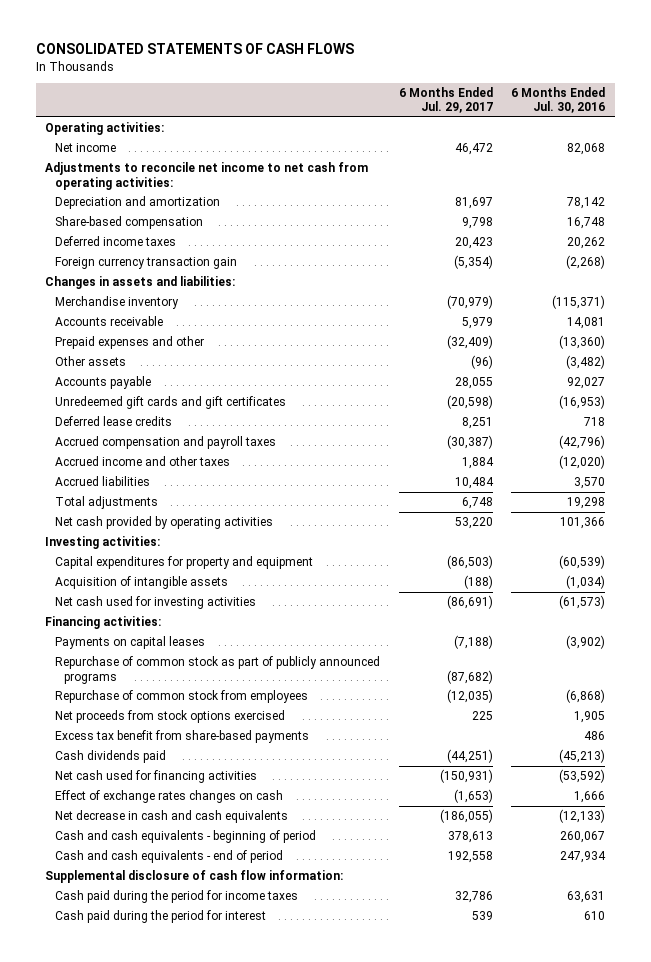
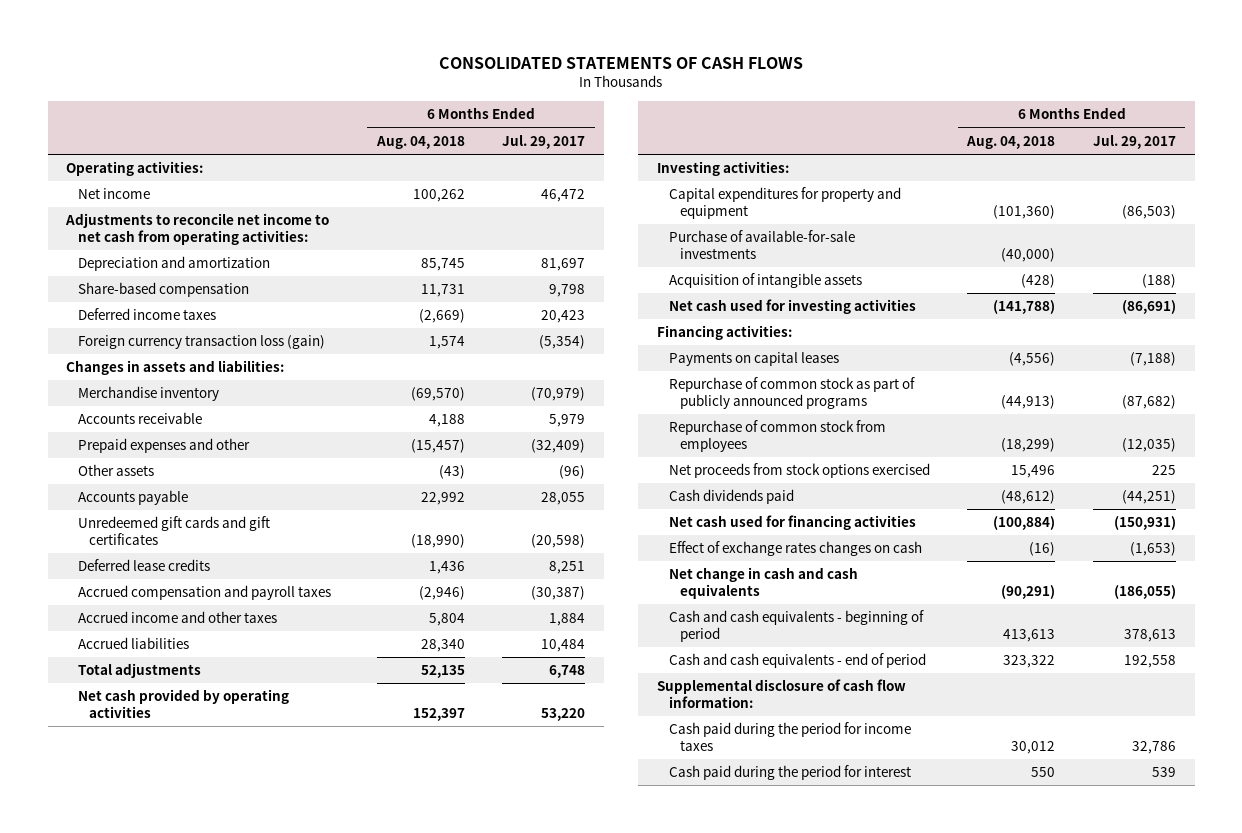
- | 6 Months Ended Jul. 29, 2017 | 6 Months Ended Jul. 30, 2016
+ | 6 Months Ended Aug. 04, 2018 | 6 Months Ended Jul. 29, 2017
- Foreign currency transaction gain | (5,354) | (2,268)
+ Foreign currency transaction loss (gain) | 1,574 | (5,354)
+ Purchase of available-for-sale investments | (40,000) |
- Excess tax benefit from share-based payments | | 486
- Net decrease in cash and cash equivalents | (186,055) | (12,133)
+ Net change in cash and cash equivalents | (90,291) | (186,055)

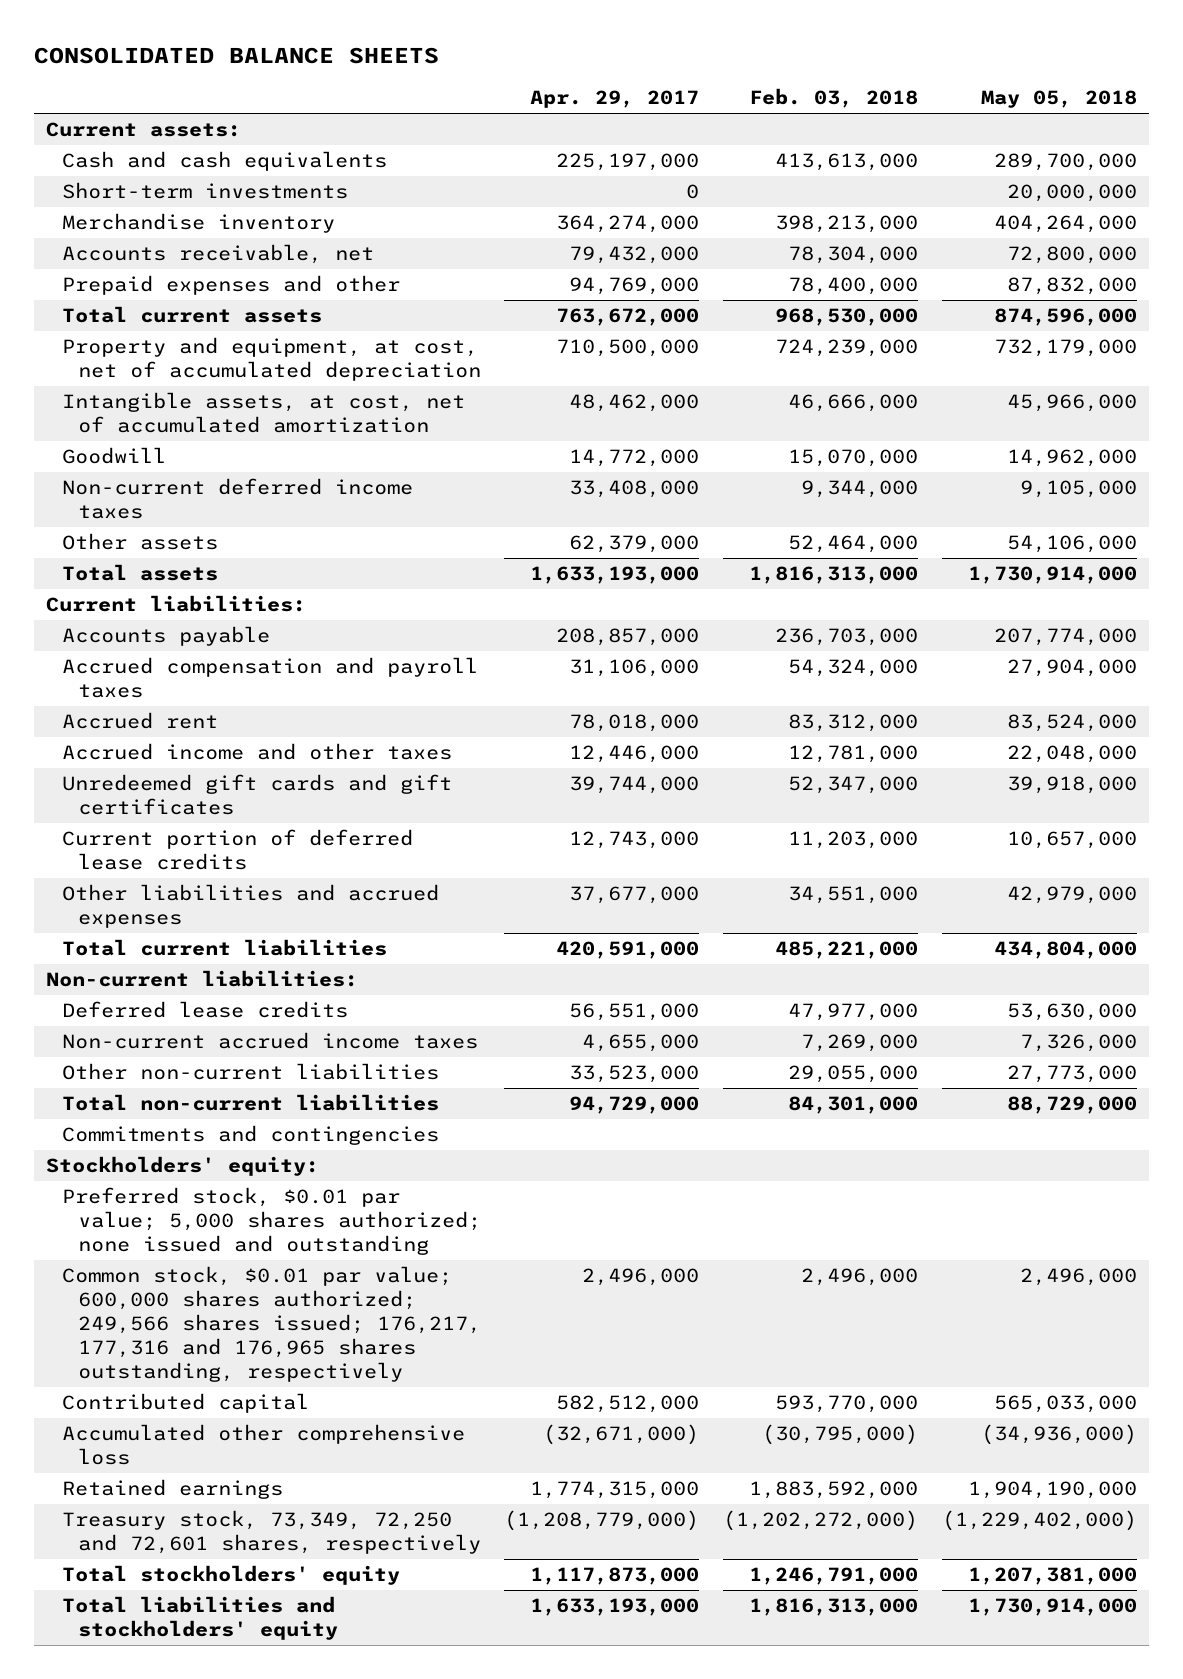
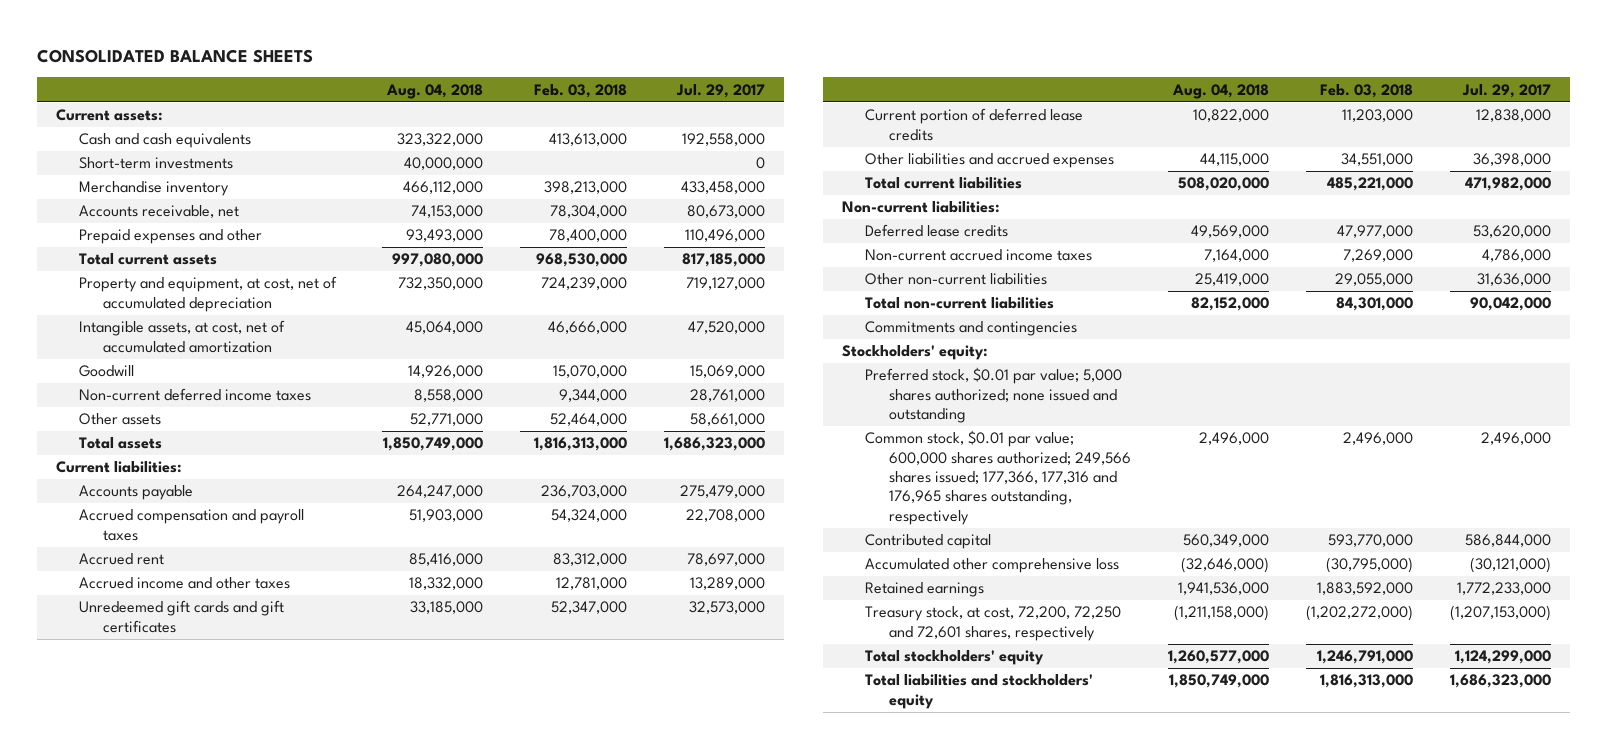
- | Apr. 29, 2017 | Feb. 03, 2018 | May 05, 2018
+ | Aug. 04, 2018 | Feb. 03, 2018 | Jul. 29, 2017
- Common stock, $0.01 par value; 600,000 shares authorized; 249,566 shares issued; 176,217, 177,316 and 176,965 shares outstanding, respectively | 2,496,000 | 2,496,000 | 2,496,000
+ Common stock, $0.01 par value; 600,000 shares authorized; 249,566 shares issued; 177,366, 177,316 and 176,965 shares outstanding, respectively | 2,496,000 | 2,496,000 | 2,496,000
- Treasury stock, 73,349, 72,250 and 72,601 shares, respectively | (1,208,779,000) | (1,202,272,000) | (1,229,402,000)
+ Treasury stock, at cost, 72,200, 72,250 and 72,601 shares, respectively | (1,211,158,000) | (1,202,272,000) | (1,207,153,000)

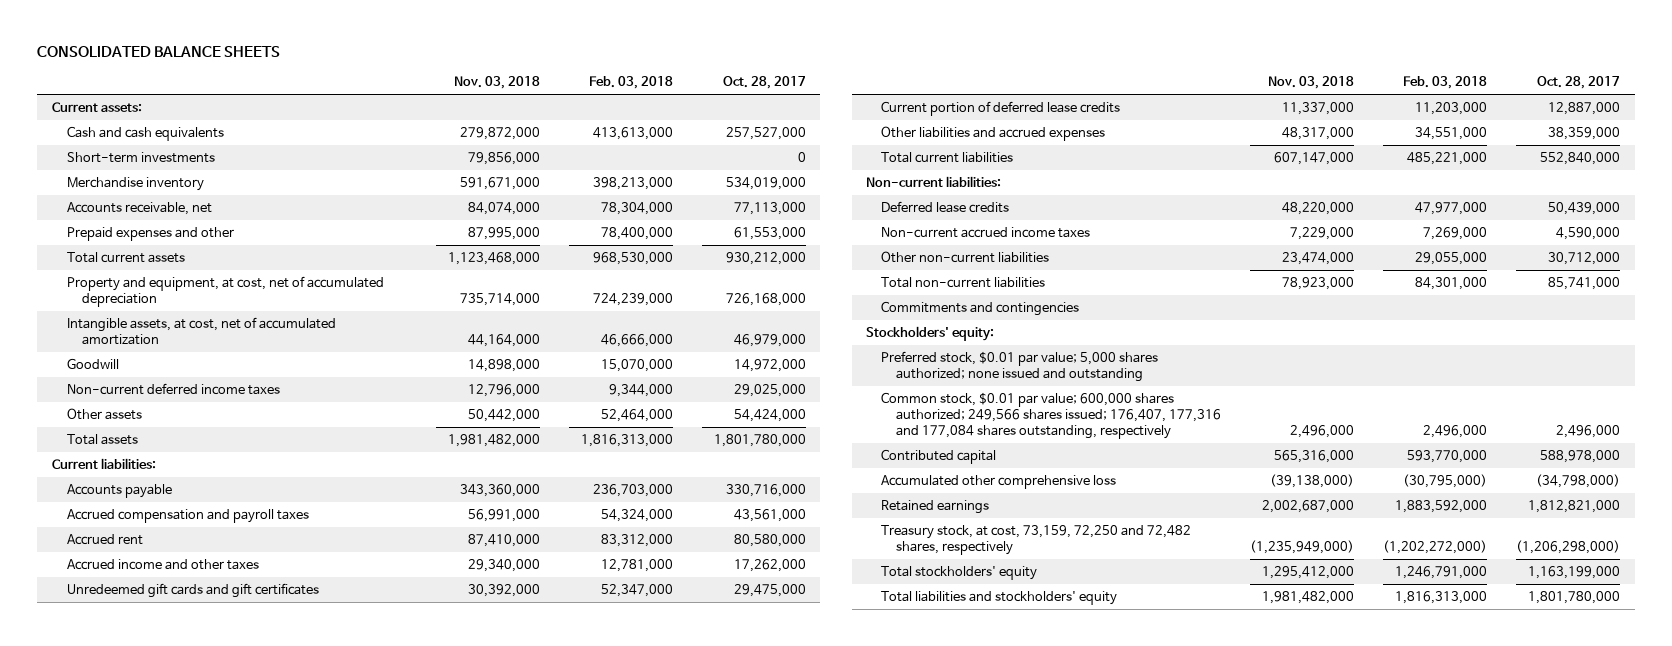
- | Aug. 04, 2018 | Feb. 03, 2018 | Jul. 29, 2017
+ | Nov. 03, 2018 | Feb. 03, 2018 | Oct. 28, 2017
- Common stock, $0.01 par value; 600,000 shares authorized; 249,566 shares issued; 177,366, 177,316 and 176,965 shares outstanding, respectively | 2,496,000 | 2,496,000 | 2,496,000
+ Common stock, $0.01 par value; 600,000 shares authorized; 249,566 shares issued; 176,407, 177,316 and 177,084 shares outstanding, respectively | 2,496,000 | 2,496,000 | 2,496,000
- Treasury stock, at cost, 72,200, 72,250 and 72,601 shares, respectively | (1,211,158,000) | (1,202,272,000) | (1,207,153,000)
+ Treasury stock, at cost, 73,159, 72,250 and 72,482 shares, respectively | (1,235,949,000) | (1,202,272,000) | (1,206,298,000)

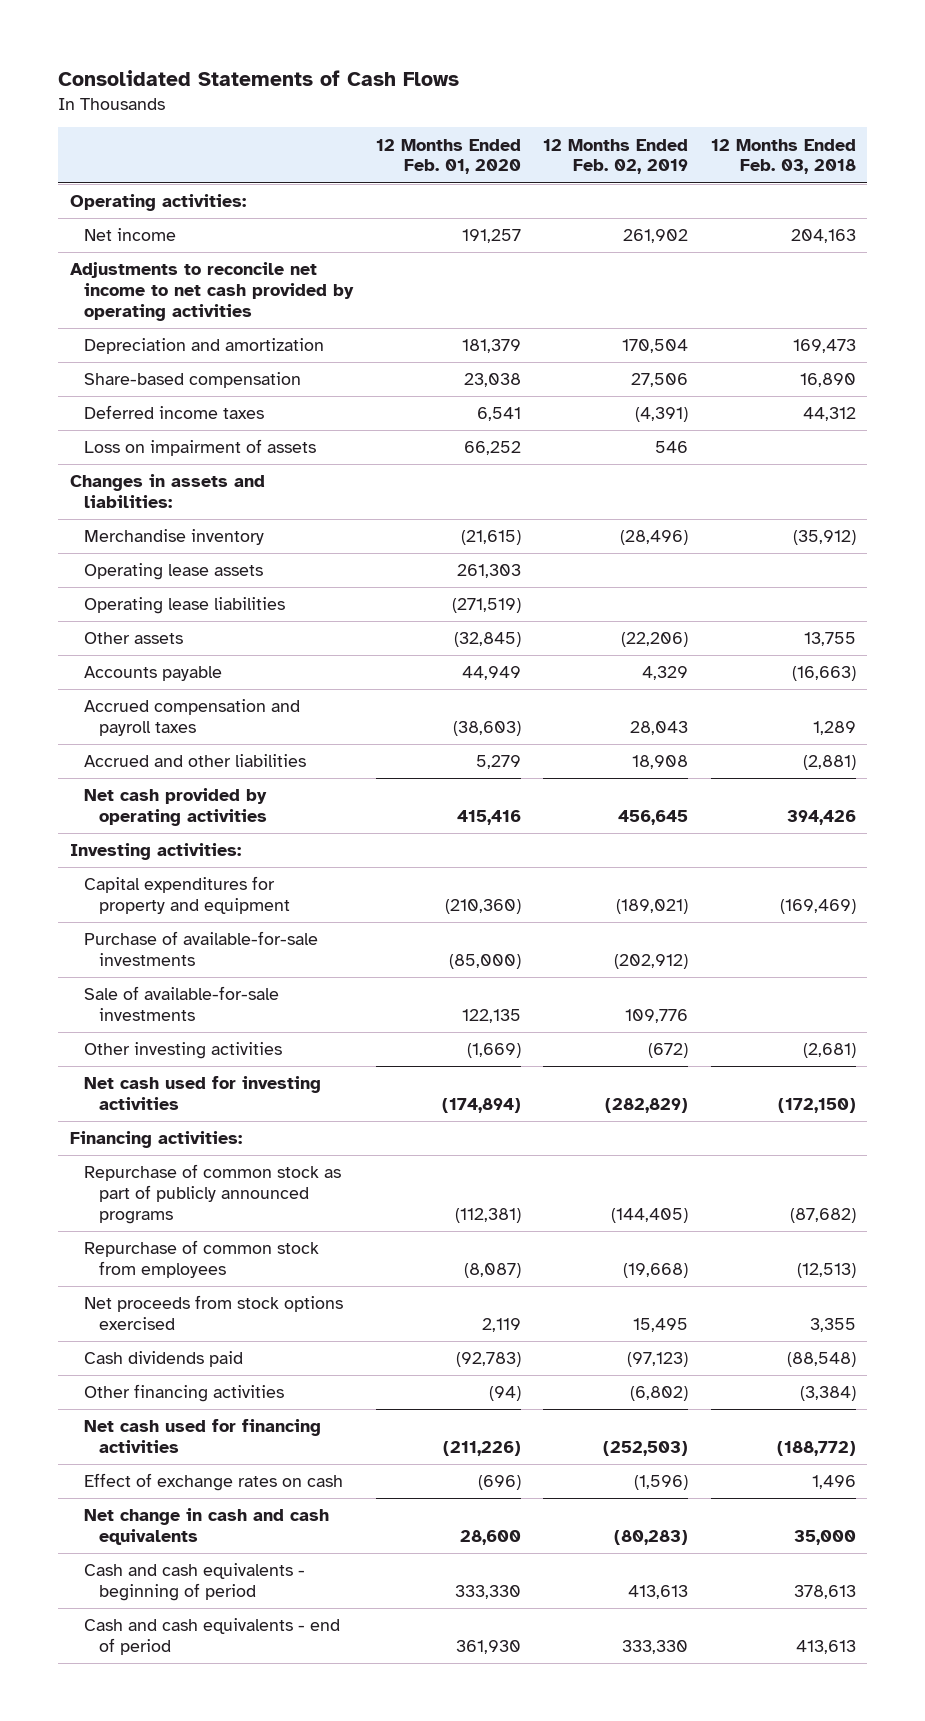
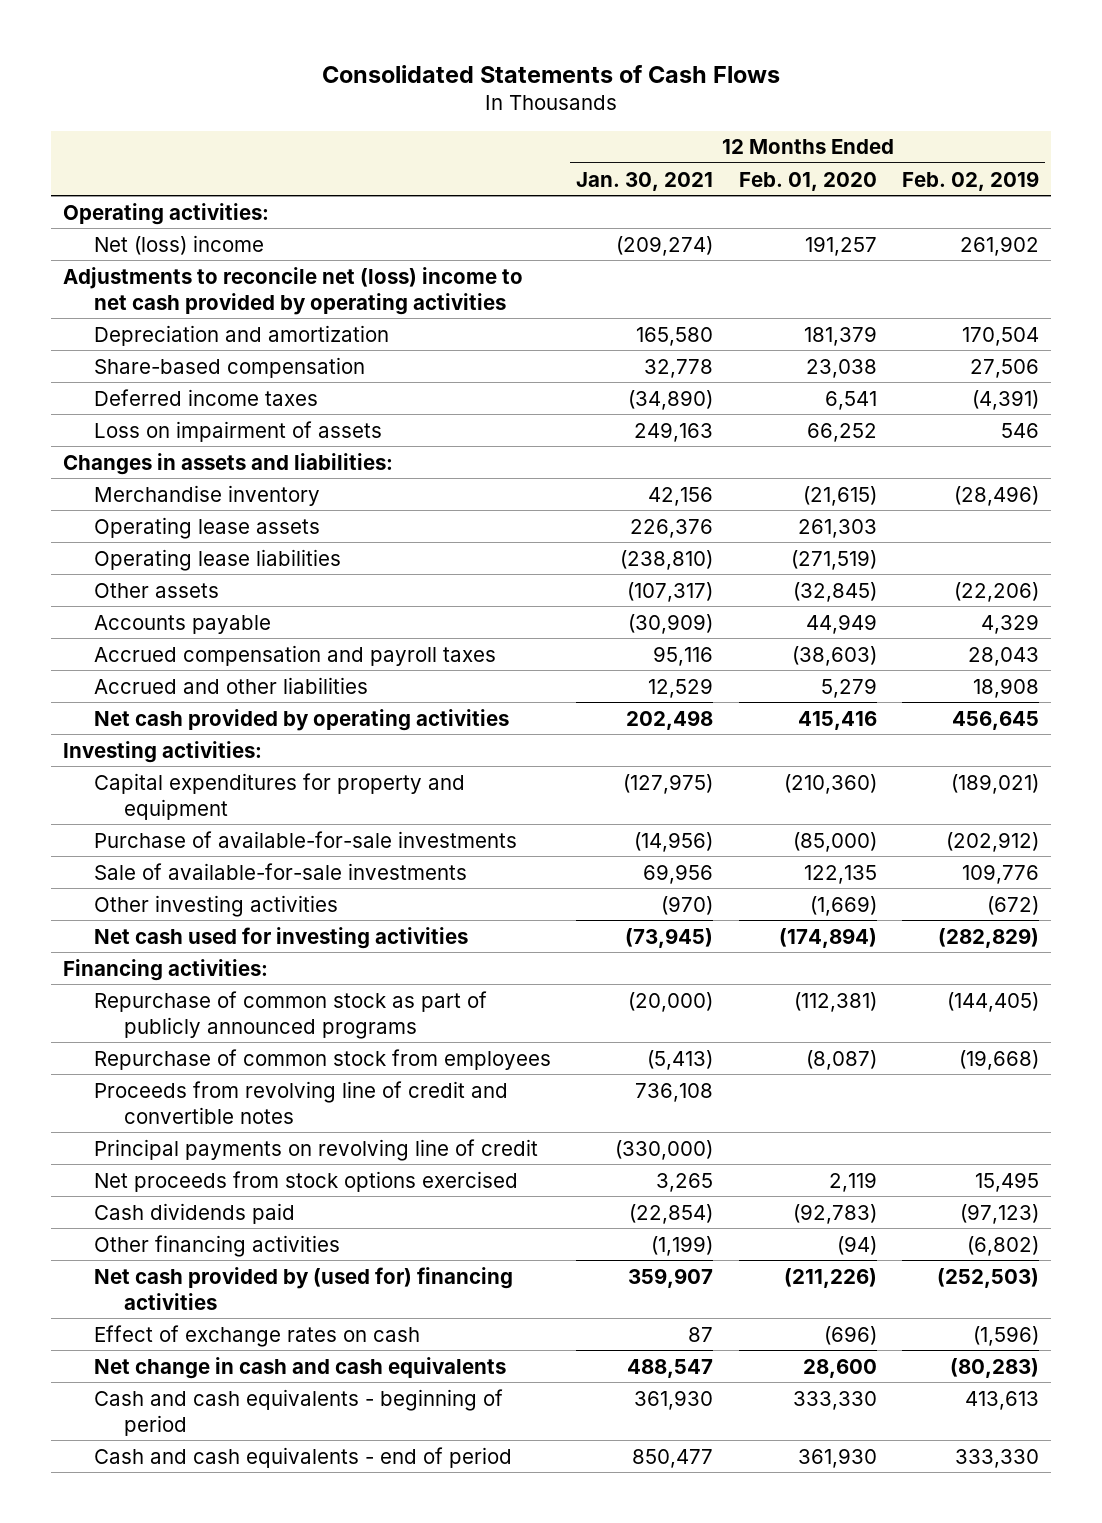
- | 12 Months Ended Feb. 01, 2020 | 12 Months Ended Feb. 02, 2019 | 12 Months Ended Feb. 03, 2018
+ | 12 Months Ended Jan. 30, 2021 | 12 Months Ended Feb. 01, 2020 | 12 Months Ended Feb. 02, 2019
- Net income | 191,257 | 261,902 | 204,163
- Adjustments to reconcile net income to net cash provided by operating activities
+ Net (loss) income | (209,274) | 191,257 | 261,902
+ Adjustments to reconcile net (loss) income to net cash provided by operating activities
+ Proceeds from revolving line of credit and convertible notes | 736,108 | |
+ Principal payments on revolving line of credit | (330,000) | |
- Net cash used for financing activities | (211,226) | (252,503) | (188,772)
+ Net cash provided by (used for) financing activities | 359,907 | (211,226) | (252,503)

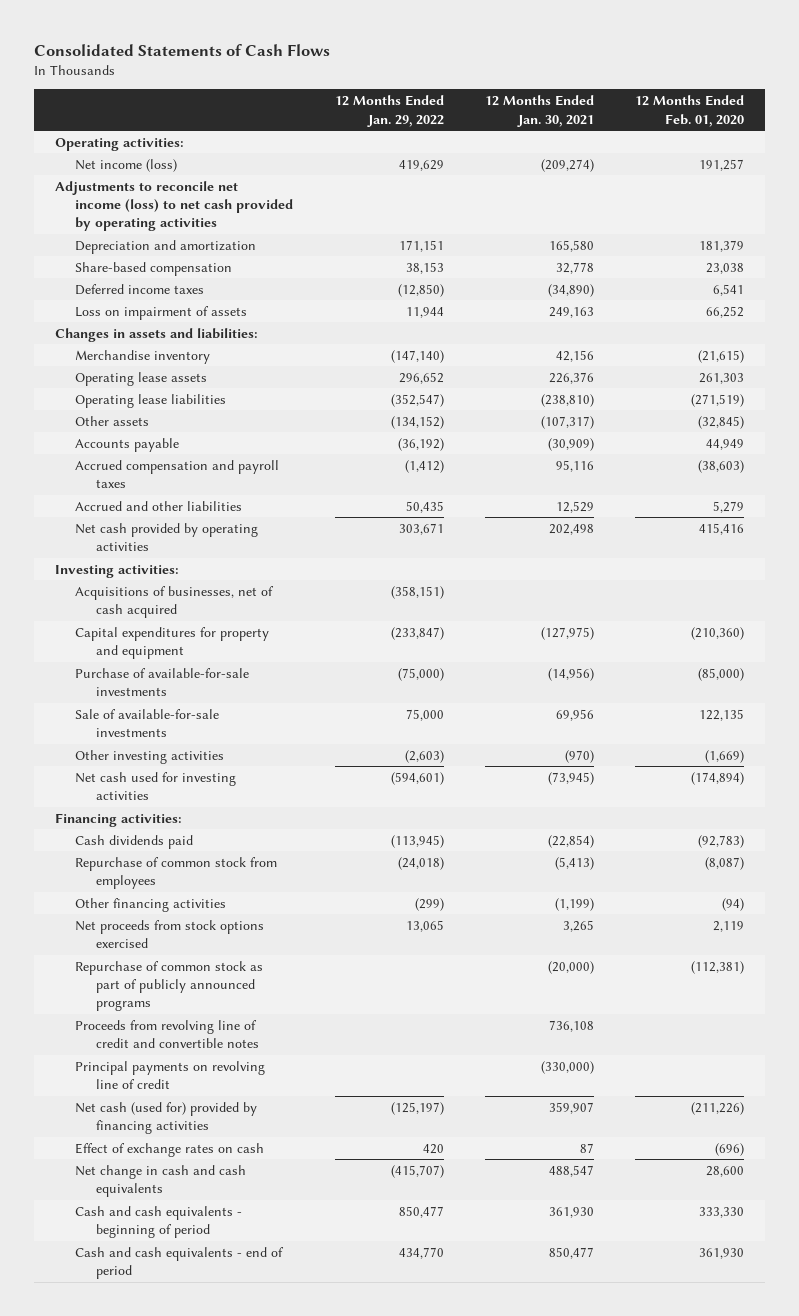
- | 12 Months Ended Jan. 30, 2021 | 12 Months Ended Feb. 01, 2020 | 12 Months Ended Feb. 02, 2019
+ | 12 Months Ended Jan. 29, 2022 | 12 Months Ended Jan. 30, 2021 | 12 Months Ended Feb. 01, 2020
- Net (loss) income | (209,274) | 191,257 | 261,902
- Adjustments to reconcile net (loss) income to net cash provided by operating activities
+ Net income (loss) | 419,629 | (209,274) | 191,257
+ Adjustments to reconcile net income (loss) to net cash provided by operating activities
+ Acquisitions of businesses, net of cash acquired | (358,151) | |
moved up: Cash dividends paid | (113,945) | (22,854) | (92,783)
moved up: Other financing activities | (299) | (1,199) | (94)
moved up: Net proceeds from stock options exercised | 13,065 | 3,265 | 2,119
moved down: Repurchase of common stock as part of publicly announced programs | | (20,000) | (112,381)
- Net cash provided by (used for) financing activities | 359,907 | (211,226) | (252,503)
+ Net cash (used for) provided by financing activities | (125,197) | 359,907 | (211,226)

